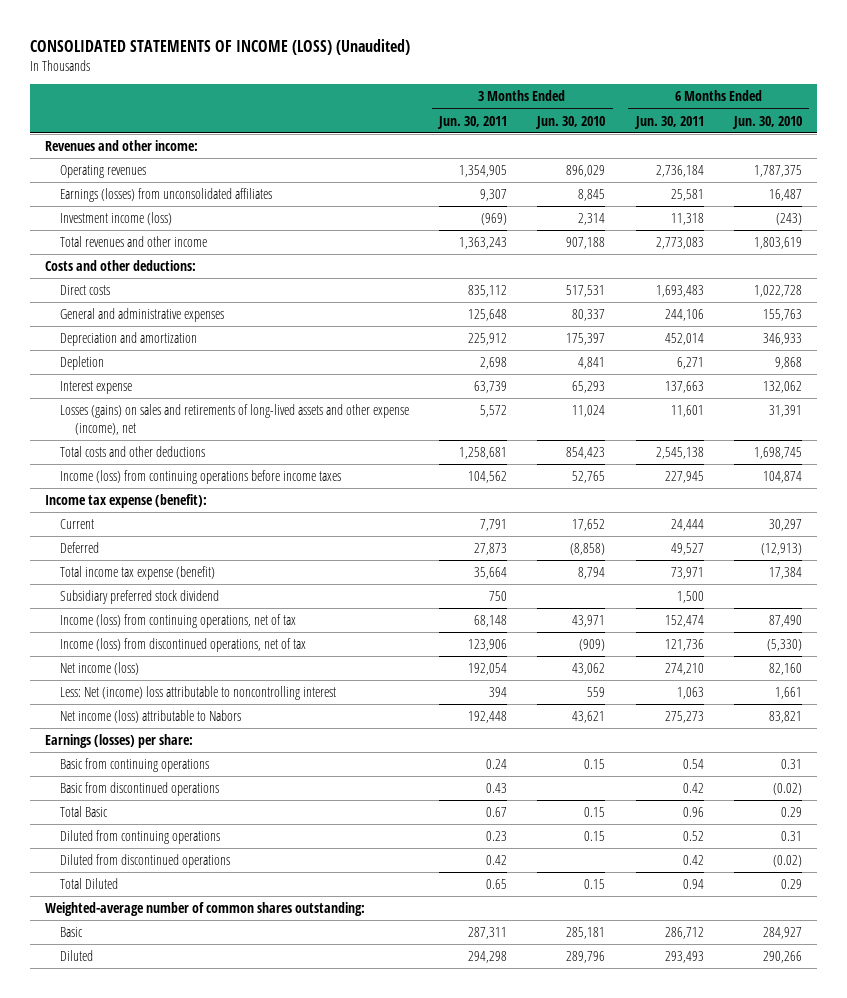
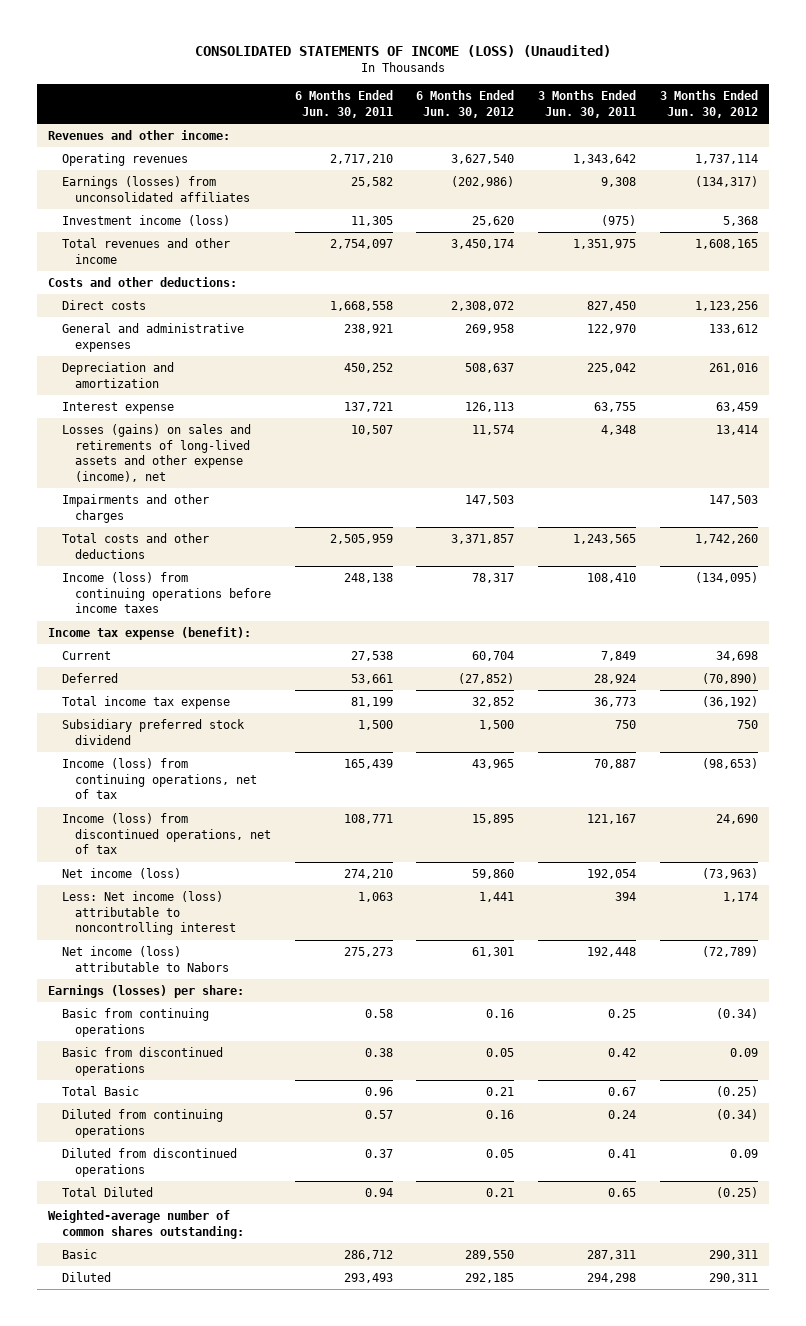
- | 3 Months Ended Jun. 30, 2011 | 3 Months Ended Jun. 30, 2010 | 6 Months Ended Jun. 30, 2011 | 6 Months Ended Jun. 30, 2010
+ | 6 Months Ended Jun. 30, 2011 | 6 Months Ended Jun. 30, 2012 | 3 Months Ended Jun. 30, 2011 | 3 Months Ended Jun. 30, 2012
- Operating revenues | 1,354,905 | 896,029 | 2,736,184 | 1,787,375
- Earnings (losses) from unconsolidated affiliates | 9,307 | 8,845 | 25,581 | 16,487
- Investment income (loss) | (969) | 2,314 | 11,318 | (243)
- Total revenues and other income | 1,363,243 | 907,188 | 2,773,083 | 1,803,619
+ Operating revenues | 2,717,210 | 3,627,540 | 1,343,642 | 1,737,114
+ Earnings (losses) from unconsolidated affiliates | 25,582 | (202,986) | 9,308 | (134,317)
+ Investment income (loss) | 11,305 | 25,620 | (975) | 5,368
+ Total revenues and other income | 2,754,097 | 3,450,174 | 1,351,975 | 1,608,165
- Direct costs | 835,112 | 517,531 | 1,693,483 | 1,022,728
- General and administrative expenses | 125,648 | 80,337 | 244,106 | 155,763
- Depreciation and amortization | 225,912 | 175,397 | 452,014 | 346,933
- Depletion | 2,698 | 4,841 | 6,271 | 9,868
- Interest expense | 63,739 | 65,293 | 137,663 | 132,062
- Losses (gains) on sales and retirements of long-lived assets and other expense (income), net | 5,572 | 11,024 | 11,601 | 31,391
- Total costs and other deductions | 1,258,681 | 854,423 | 2,545,138 | 1,698,745
- Income (loss) from continuing operations before income taxes | 104,562 | 52,765 | 227,945 | 104,874
+ Direct costs | 1,668,558 | 2,308,072 | 827,450 | 1,123,256
+ General and administrative expenses | 238,921 | 269,958 | 122,970 | 133,612
+ Depreciation and amortization | 450,252 | 508,637 | 225,042 | 261,016
+ Interest expense | 137,721 | 126,113 | 63,755 | 63,459
+ Losses (gains) on sales and retirements of long-lived assets and other expense (income), net | 10,507 | 11,574 | 4,348 | 13,414
+ Impairments and other charges | | 147,503 | | 147,503
+ Total costs and other deductions | 2,505,959 | 3,371,857 | 1,243,565 | 1,742,260
+ Income (loss) from continuing operations before income taxes | 248,138 | 78,317 | 108,410 | (134,095)
- Current | 7,791 | 17,652 | 24,444 | 30,297
- Deferred | 27,873 | (8,858) | 49,527 | (12,913)
- Total income tax expense (benefit) | 35,664 | 8,794 | 73,971 | 17,384
+ Current | 27,538 | 60,704 | 7,849 | 34,698
+ Deferred | 53,661 | (27,852) | 28,924 | (70,890)
+ Total income tax expense | 81,199 | 32,852 | 36,773 | (36,192)
- Income (loss) from continuing operations, net of tax | 68,148 | 43,971 | 152,474 | 87,490
- Income (loss) from discontinued operations, net of tax | 123,906 | (909) | 121,736 | (5,330)
+ Income (loss) from continuing operations, net of tax | 165,439 | 43,965 | 70,887 | (98,653)
+ Income (loss) from discontinued operations, net of tax | 108,771 | 15,895 | 121,167 | 24,690
- Less: Net (income) loss attributable to noncontrolling interest | 394 | 559 | 1,063 | 1,661
+ Less: Net income (loss) attributable to noncontrolling interest | 1,063 | 1,441 | 394 | 1,174
- Basic from continuing operations | 0.24 | 0.15 | 0.54 | 0.31
- Basic from discontinued operations | 0.43 | | 0.42 | (0.02)
+ Basic from continuing operations | 0.58 | 0.16 | 0.25 | (0.34)
+ Basic from discontinued operations | 0.38 | 0.05 | 0.42 | 0.09
- Diluted from continuing operations | 0.23 | 0.15 | 0.52 | 0.31
- Diluted from discontinued operations | 0.42 | | 0.42 | (0.02)
+ Diluted from continuing operations | 0.57 | 0.16 | 0.24 | (0.34)
+ Diluted from discontinued operations | 0.37 | 0.05 | 0.41 | 0.09

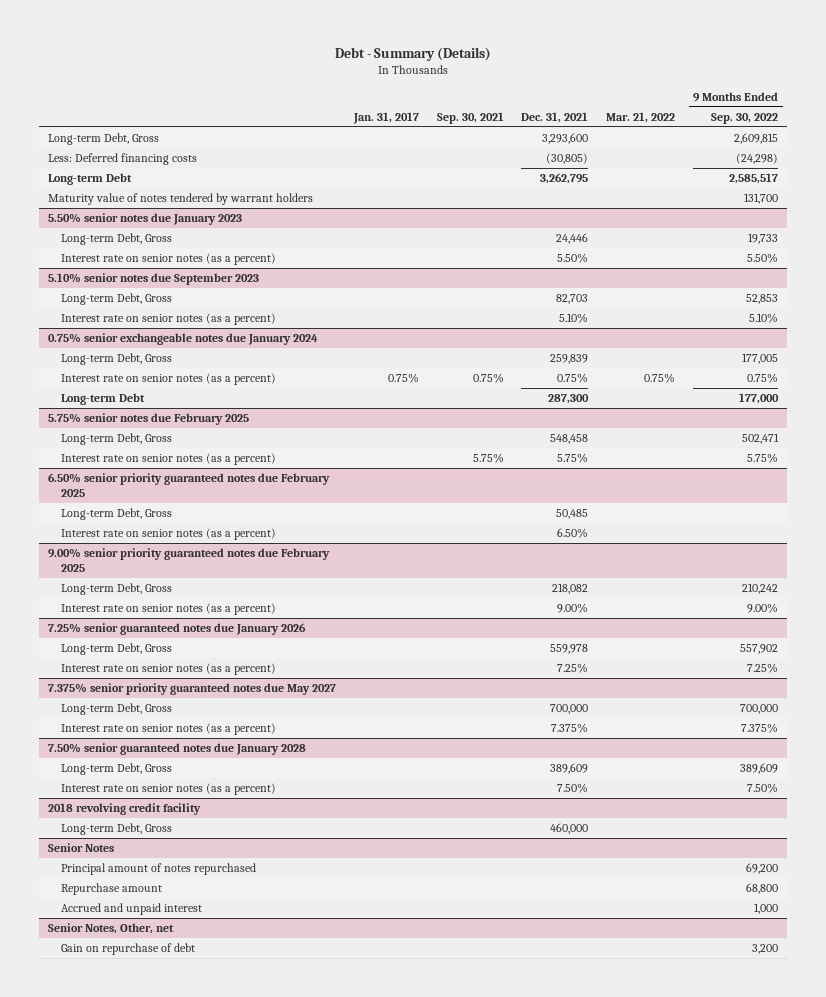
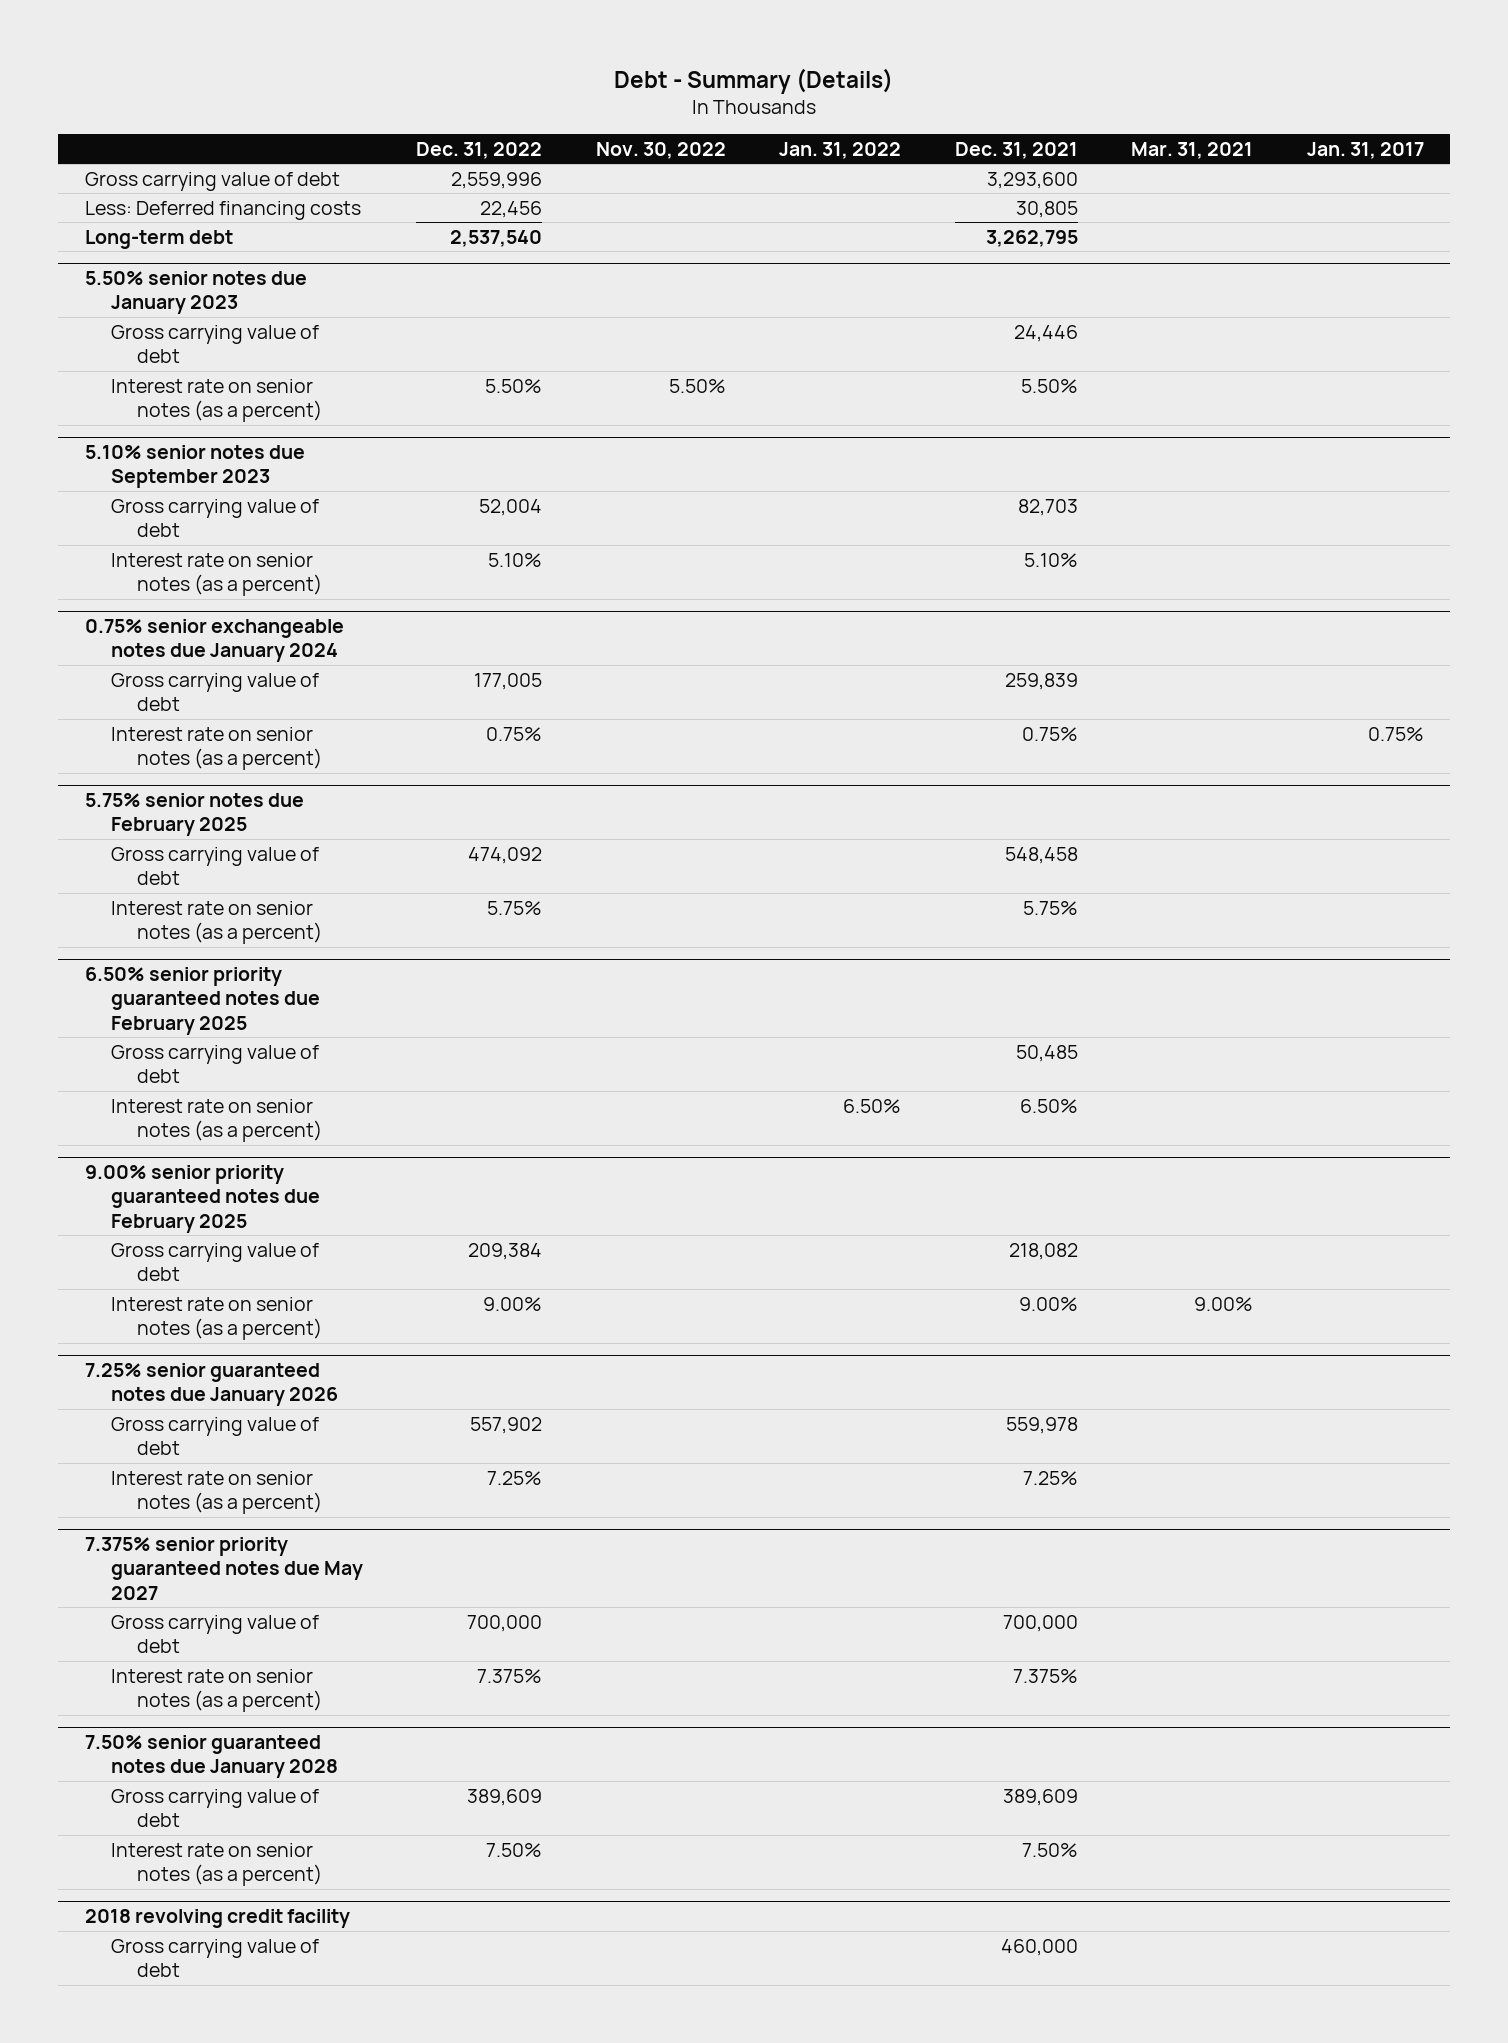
- | Jan. 31, 2017 | Sep. 30, 2021 | Dec. 31, 2021 | Mar. 21, 2022 | 9 Months Ended Sep. 30, 2022
+ | Dec. 31, 2022 | Nov. 30, 2022 | Jan. 31, 2022 | Dec. 31, 2021 | Mar. 31, 2021 | Jan. 31, 2017
- Long-term Debt, Gross | | | 3,293,600 | | 2,609,815
- Less: Deferred financing costs | | | (30,805) | | (24,298)
- Long-term Debt | | | 3,262,795 | | 2,585,517
- Maturity value of notes tendered by warrant holders | | | | | 131,700
+ Gross carrying value of debt | 2,559,996 | | | 3,293,600 | |
+ Less: Deferred financing costs | 22,456 | | | 30,805 | |
+ Long-term debt | 2,537,540 | | | 3,262,795 | |
@ 5.50% senior notes due January 2023
- Long-term Debt, Gross | | | 24,446 | | 19,733
+ Gross carrying value of debt | | | | 24,446 | |
@ 5.10% senior notes due September 2023
- Long-term Debt, Gross | | | 82,703 | | 52,853
+ Gross carrying value of debt | 52,004 | | | 82,703 | |
@ 0.75% senior exchangeable notes due January 2024
- Long-term Debt, Gross | | | 259,839 | | 177,005
+ Gross carrying value of debt | 177,005 | | | 259,839 | |
- Long-term Debt | | | 287,300 | | 177,000
@ 5.75% senior notes due February 2025
- Long-term Debt, Gross | | | 548,458 | | 502,471
+ Gross carrying value of debt | 474,092 | | | 548,458 | |
@ 6.50% senior priority guaranteed notes due February 2025
- Long-term Debt, Gross | | | 50,485 | |
+ Gross carrying value of debt | | | | 50,485 | |
@ 9.00% senior priority guaranteed notes due February 2025
- Long-term Debt, Gross | | | 218,082 | | 210,242
+ Gross carrying value of debt | 209,384 | | | 218,082 | |
@ 7.25% senior guaranteed notes due January 2026
- Long-term Debt, Gross | | | 559,978 | | 557,902
+ Gross carrying value of debt | 557,902 | | | 559,978 | |
@ 7.375% senior priority guaranteed notes due May 2027
- Long-term Debt, Gross | | | 700,000 | | 700,000
+ Gross carrying value of debt | 700,000 | | | 700,000 | |
@ 7.50% senior guaranteed notes due January 2028
- Long-term Debt, Gross | | | 389,609 | | 389,609
+ Gross carrying value of debt | 389,609 | | | 389,609 | |
@ 2018 revolving credit facility
- Long-term Debt, Gross | | | 460,000 | |
- Senior Notes
- Principal amount of notes repurchased | | | | | 69,200
- Repurchase amount | | | | | 68,800
- Accrued and unpaid interest | | | | | 1,000
- Senior Notes, Other, net
- Gain on repurchase of debt | | | | | 3,200
@ 2018 revolving credit facility
+ Gross carrying value of debt | | | | 460,000 | |

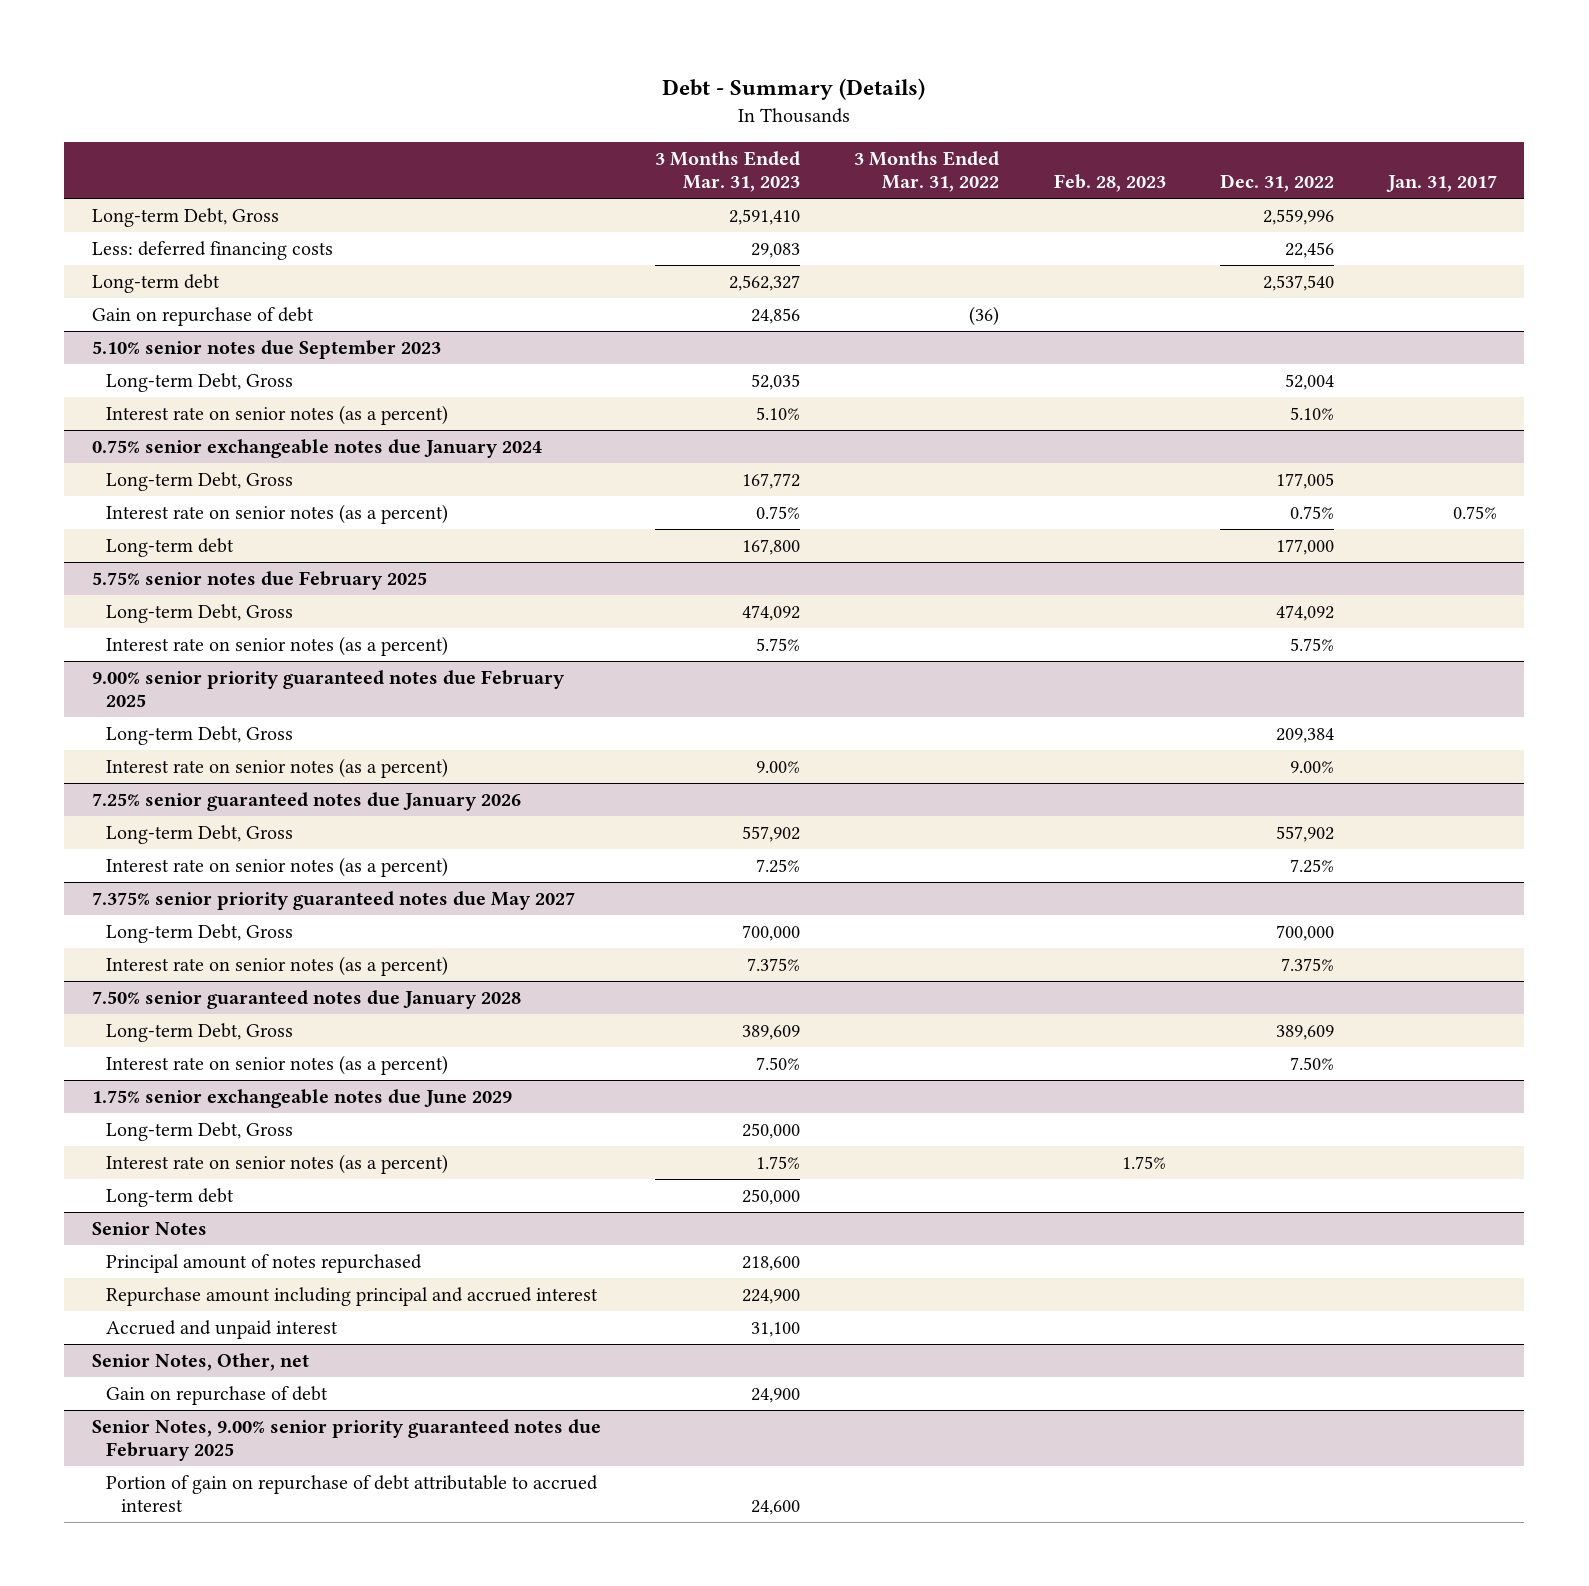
- | Dec. 31, 2022 | Nov. 30, 2022 | Jan. 31, 2022 | Dec. 31, 2021 | Mar. 31, 2021 | Jan. 31, 2017
+ | 3 Months Ended Mar. 31, 2023 | 3 Months Ended Mar. 31, 2022 | Feb. 28, 2023 | Dec. 31, 2022 | Jan. 31, 2017
- Gross carrying value of debt | 2,559,996 | | | 3,293,600 | |
- Less: Deferred financing costs | 22,456 | | | 30,805 | |
+ Long-term Debt, Gross | 2,591,410 | | | 2,559,996 |
+ Less: deferred financing costs | 29,083 | | | 22,456 |
- 5.50% senior notes due January 2023
- Gross carrying value of debt | | | | 24,446 | |
- Interest rate on senior notes (as a percent) | 5.50% | 5.50% | | 5.50% | |
+ Gain on repurchase of debt | 24,856 | (36) | | |
@ 5.10% senior notes due September 2023
- Gross carrying value of debt | 52,004 | | | 82,703 | |
+ Long-term Debt, Gross | 52,035 | | | 52,004 |
@ 0.75% senior exchangeable notes due January 2024
- Gross carrying value of debt | 177,005 | | | 259,839 | |
+ Long-term Debt, Gross | 167,772 | | | 177,005 |
+ Long-term debt | 167,800 | | | 177,000 |
@ 5.75% senior notes due February 2025
- Gross carrying value of debt | 474,092 | | | 548,458 | |
+ Long-term Debt, Gross | 474,092 | | | 474,092 |
- 6.50% senior priority guaranteed notes due February 2025
- Gross carrying value of debt | | | | 50,485 | |
- Interest rate on senior notes (as a percent) | | | 6.50% | 6.50% | |
@ 9.00% senior priority guaranteed notes due February 2025
- Gross carrying value of debt | 209,384 | | | 218,082 | |
+ Long-term Debt, Gross | | | | 209,384 |
@ 7.25% senior guaranteed notes due January 2026
- Gross carrying value of debt | 557,902 | | | 559,978 | |
+ Long-term Debt, Gross | 557,902 | | | 557,902 |
@ 7.375% senior priority guaranteed notes due May 2027
- Gross carrying value of debt | 700,000 | | | 700,000 | |
+ Long-term Debt, Gross | 700,000 | | | 700,000 |
@ 7.50% senior guaranteed notes due January 2028
- Gross carrying value of debt | 389,609 | | | 389,609 | |
+ Long-term Debt, Gross | 389,609 | | | 389,609 |
- 2018 revolving credit facility
- Gross carrying value of debt | | | | 460,000 | |
+ 1.75% senior exchangeable notes due June 2029
+ Long-term Debt, Gross | 250,000 | | | |
+ Interest rate on senior notes (as a percent) | 1.75% | | 1.75% | |
+ Long-term debt | 250,000 | | | |
+ Senior Notes
+ Principal amount of notes repurchased | 218,600 | | | |
+ Repurchase amount including principal and accrued interest | 224,900 | | | |
+ Accrued and unpaid interest | 31,100 | | | |
+ Senior Notes, Other, net
+ Gain on repurchase of debt | 24,900 | | | |
+ Senior Notes, 9.00% senior priority guaranteed notes due February 2025
+ Portion of gain on repurchase of debt attributable to accrued interest | 24,600 | | | |

